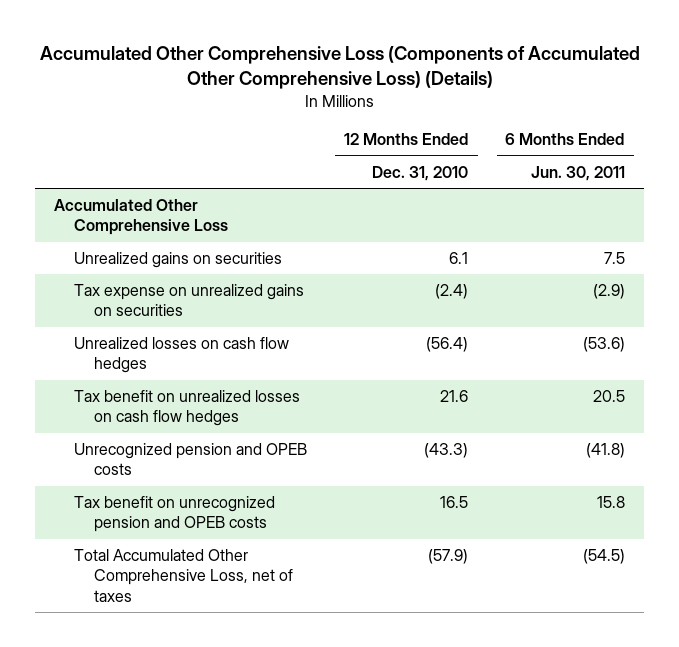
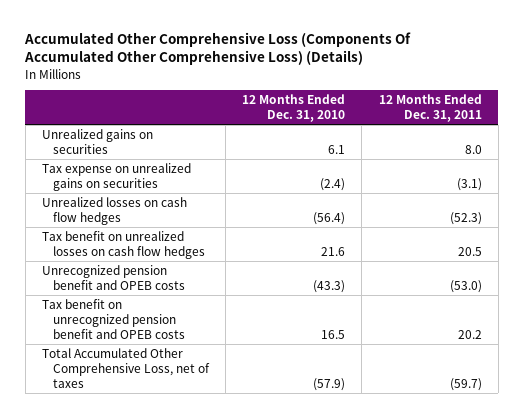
- Accumulated Other Comprehensive Loss (Components of Accumulated Other Comprehensive Loss) (Details)
+ Accumulated Other Comprehensive Loss (Components Of Accumulated Other Comprehensive Loss) (Details)
- | 12 Months Ended Dec. 31, 2010 | 6 Months Ended Jun. 30, 2011
+ | 12 Months Ended Dec. 31, 2010 | 12 Months Ended Dec. 31, 2011
- Accumulated Other Comprehensive Loss
- Unrecognized pension and OPEB costs | (43.3) | (41.8)
- Tax benefit on unrecognized pension and OPEB costs | 16.5 | 15.8
+ Unrecognized pension benefit and OPEB costs | (43.3) | (53.0)
+ Tax benefit on unrecognized pension benefit and OPEB costs | 16.5 | 20.2

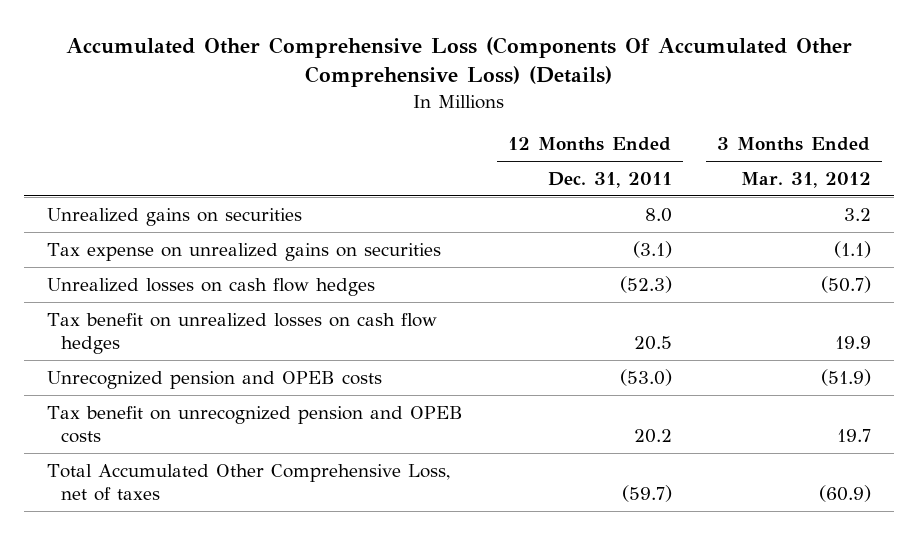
- | 12 Months Ended Dec. 31, 2010 | 12 Months Ended Dec. 31, 2011
+ | 12 Months Ended Dec. 31, 2011 | 3 Months Ended Mar. 31, 2012
- Unrecognized pension benefit and OPEB costs | (43.3) | (53.0)
- Tax benefit on unrecognized pension benefit and OPEB costs | 16.5 | 20.2
+ Unrecognized pension and OPEB costs | (53.0) | (51.9)
+ Tax benefit on unrecognized pension and OPEB costs | 20.2 | 19.7

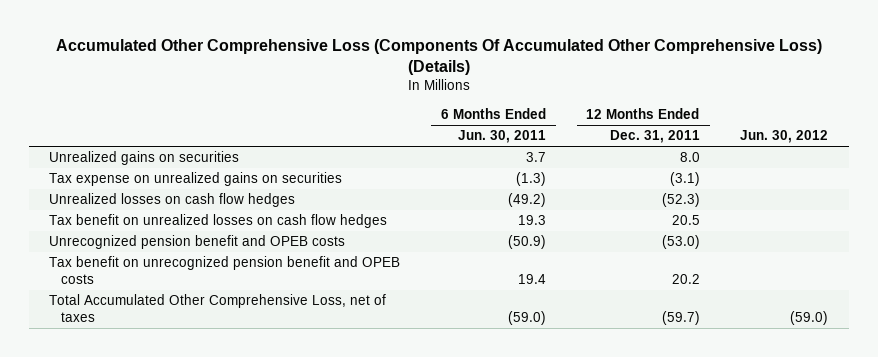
- | 12 Months Ended Dec. 31, 2011 | 3 Months Ended Mar. 31, 2012
+ | 6 Months Ended Jun. 30, 2011 | 12 Months Ended Dec. 31, 2011 | Jun. 30, 2012
- Unrecognized pension and OPEB costs | (53.0) | (51.9)
- Tax benefit on unrecognized pension and OPEB costs | 20.2 | 19.7
+ Unrecognized pension benefit and OPEB costs | (50.9) | (53.0) |
+ Tax benefit on unrecognized pension benefit and OPEB costs | 19.4 | 20.2 |

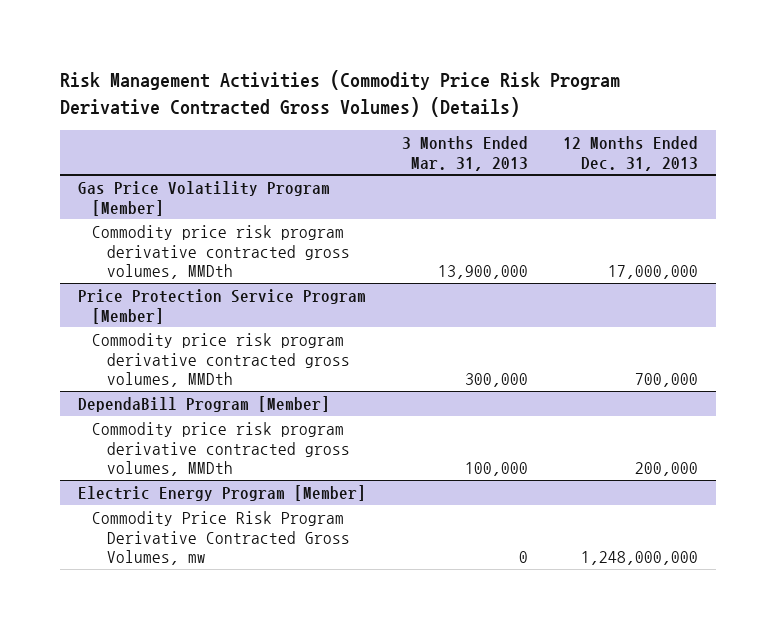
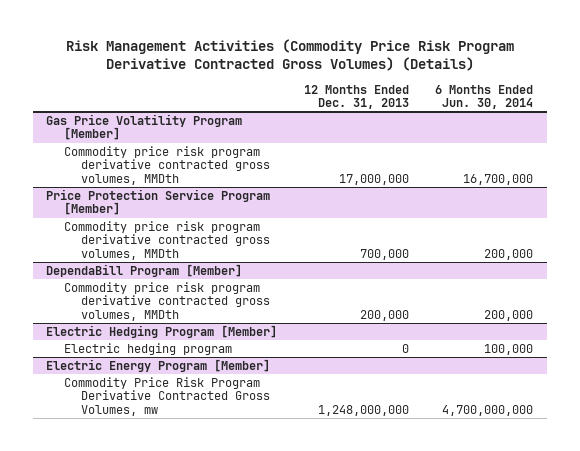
- | 3 Months Ended Mar. 31, 2013 | 12 Months Ended Dec. 31, 2013
+ | 12 Months Ended Dec. 31, 2013 | 6 Months Ended Jun. 30, 2014
+ Electric Hedging Program [Member]
+ Electric hedging program | 0 | 100,000

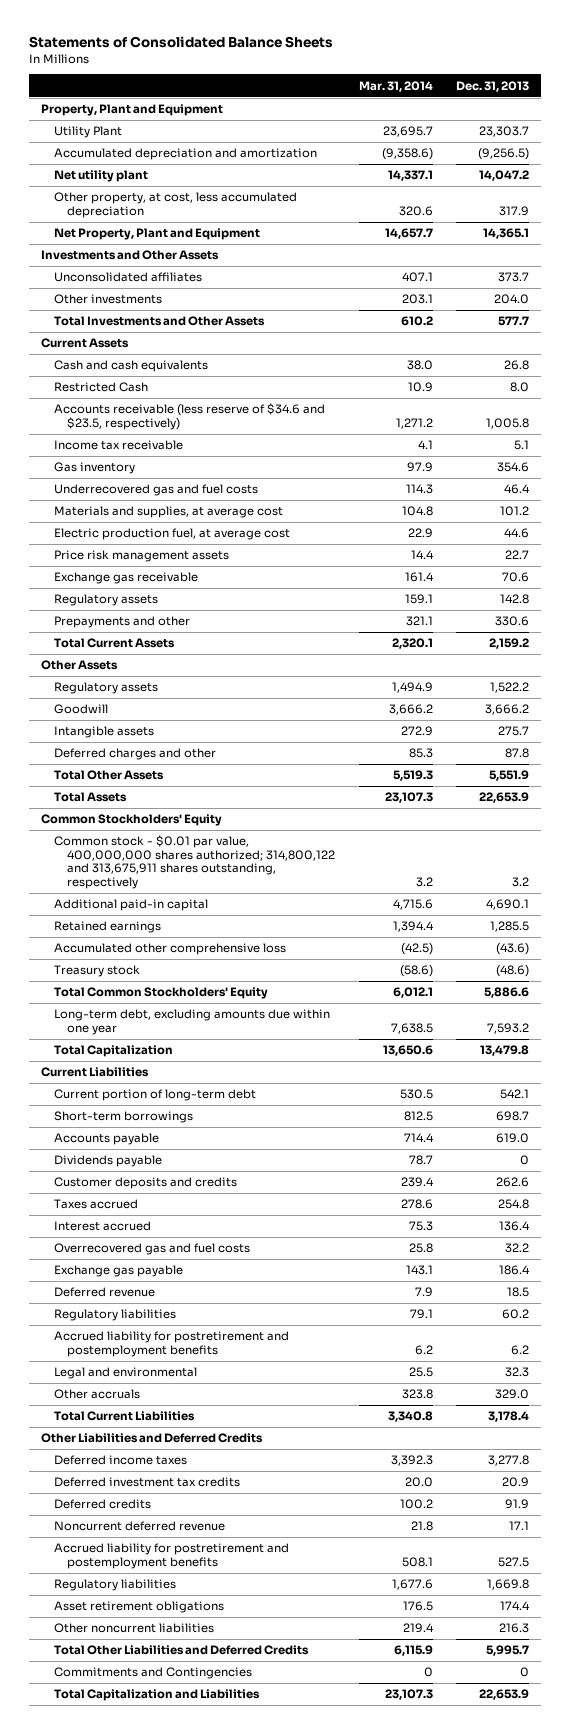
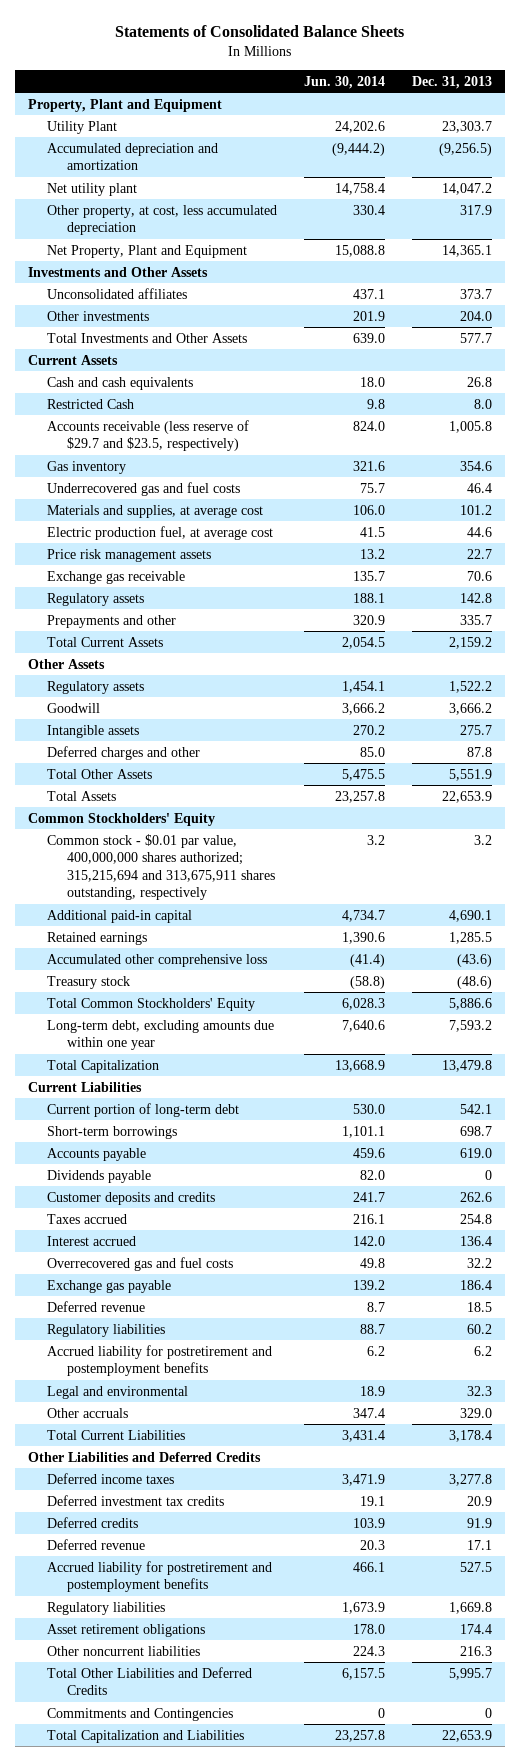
- | Mar. 31, 2014 | Dec. 31, 2013
+ | Jun. 30, 2014 | Dec. 31, 2013
- Accounts receivable (less reserve of $34.6 and $23.5, respectively) | 1,271.2 | 1,005.8
- Income tax receivable | 4.1 | 5.1
+ Accounts receivable (less reserve of $29.7 and $23.5, respectively) | 824.0 | 1,005.8
- Prepayments and other | 321.1 | 330.6
+ Prepayments and other | 320.9 | 335.7
- Common stock - $0.01 par value, 400,000,000 shares authorized; 314,800,122 and 313,675,911 shares outstanding, respectively | 3.2 | 3.2
+ Common stock - $0.01 par value, 400,000,000 shares authorized; 315,215,694 and 313,675,911 shares outstanding, respectively | 3.2 | 3.2
- Noncurrent deferred revenue | 21.8 | 17.1
+ Deferred revenue | 20.3 | 17.1

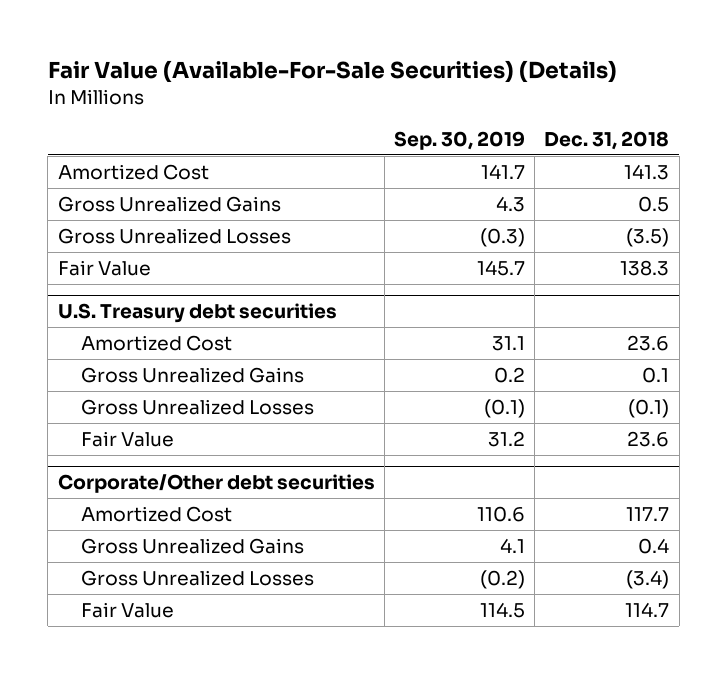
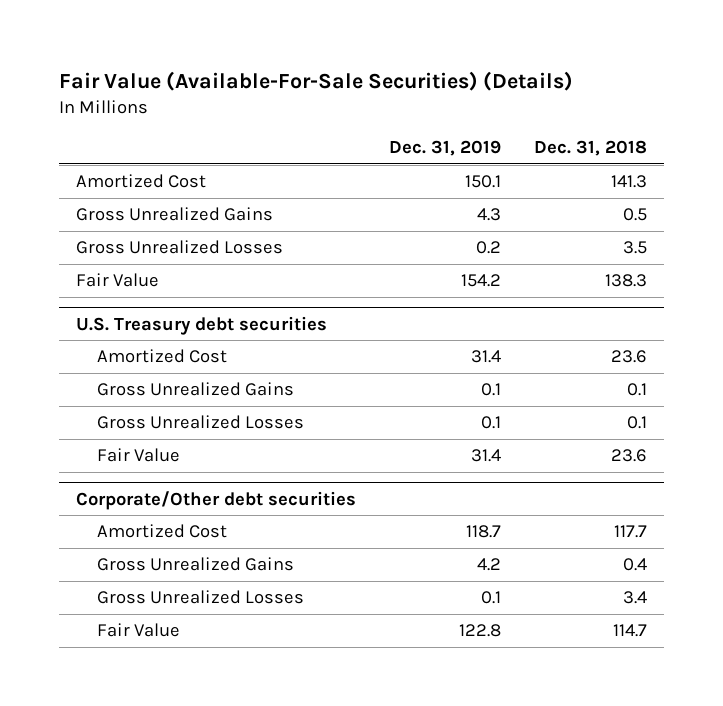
- | Sep. 30, 2019 | Dec. 31, 2018
+ | Dec. 31, 2019 | Dec. 31, 2018
- Gross Unrealized Losses | (0.3) | (3.5)
+ Gross Unrealized Losses | 0.2 | 3.5
@ U.S. Treasury debt securities
- Gross Unrealized Losses | (0.1) | (0.1)
+ Gross Unrealized Losses | 0.1 | 0.1
@ Corporate/Other debt securities
- Gross Unrealized Losses | (0.2) | (3.4)
+ Gross Unrealized Losses | 0.1 | 3.4

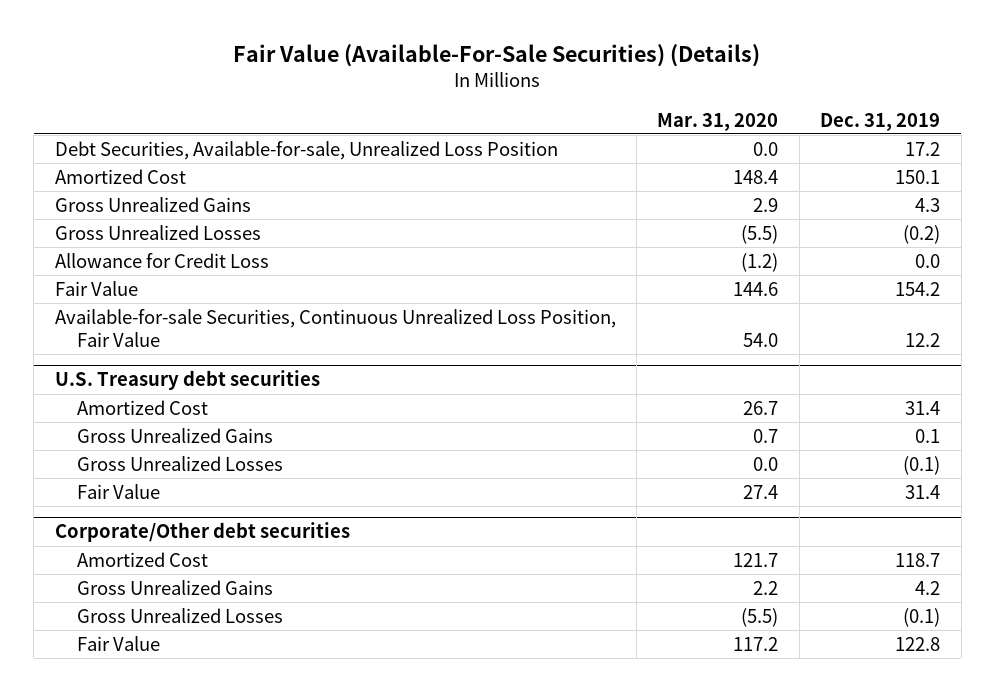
- | Dec. 31, 2019 | Dec. 31, 2018
+ | Mar. 31, 2020 | Dec. 31, 2019
+ Debt Securities, Available-for-sale, Unrealized Loss Position | 0.0 | 17.2
- Gross Unrealized Losses | 0.2 | 3.5
+ Gross Unrealized Losses | (5.5) | (0.2)
+ Allowance for Credit Loss | (1.2) | 0.0
+ Available-for-sale Securities, Continuous Unrealized Loss Position, Fair Value | 54.0 | 12.2
@ U.S. Treasury debt securities
- Gross Unrealized Losses | 0.1 | 0.1
+ Gross Unrealized Losses | 0.0 | (0.1)
@ Corporate/Other debt securities
- Gross Unrealized Losses | 0.1 | 3.4
+ Gross Unrealized Losses | (5.5) | (0.1)

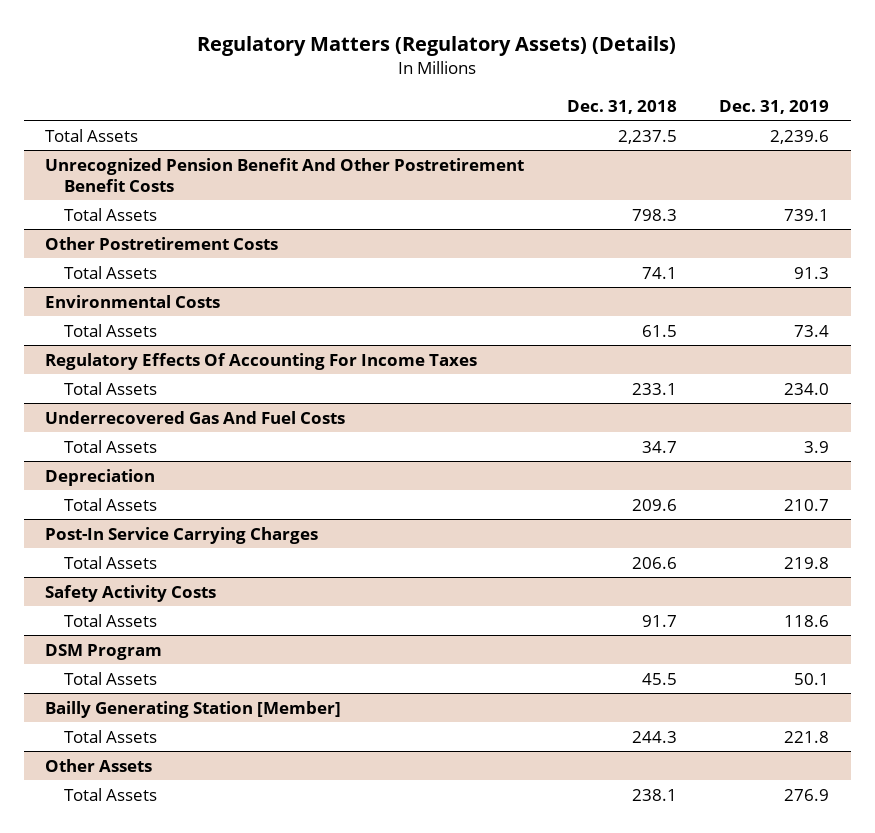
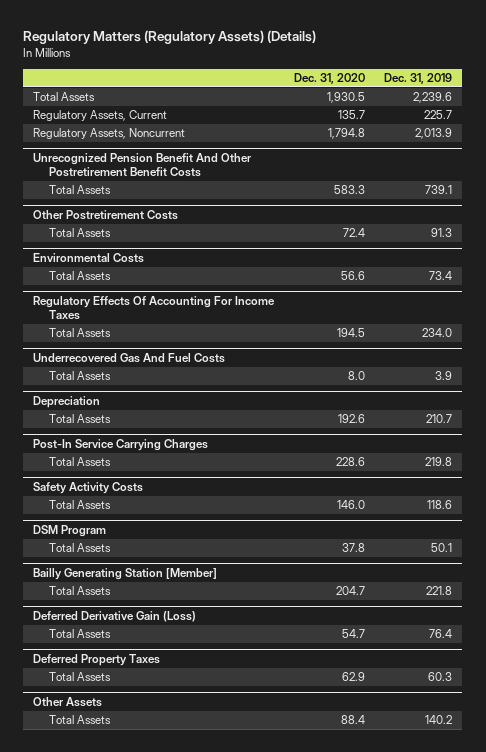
- | Dec. 31, 2018 | Dec. 31, 2019
+ | Dec. 31, 2020 | Dec. 31, 2019
+ Regulatory Assets, Current | 135.7 | 225.7
+ Regulatory Assets, Noncurrent | 1,794.8 | 2,013.9
+ Deferred Derivative Gain (Loss)
+ Total Assets | 54.7 | 76.4
+ Deferred Property Taxes
+ Total Assets | 62.9 | 60.3
@ Other Assets
- Total Assets | 238.1 | 276.9
+ Total Assets | 88.4 | 140.2

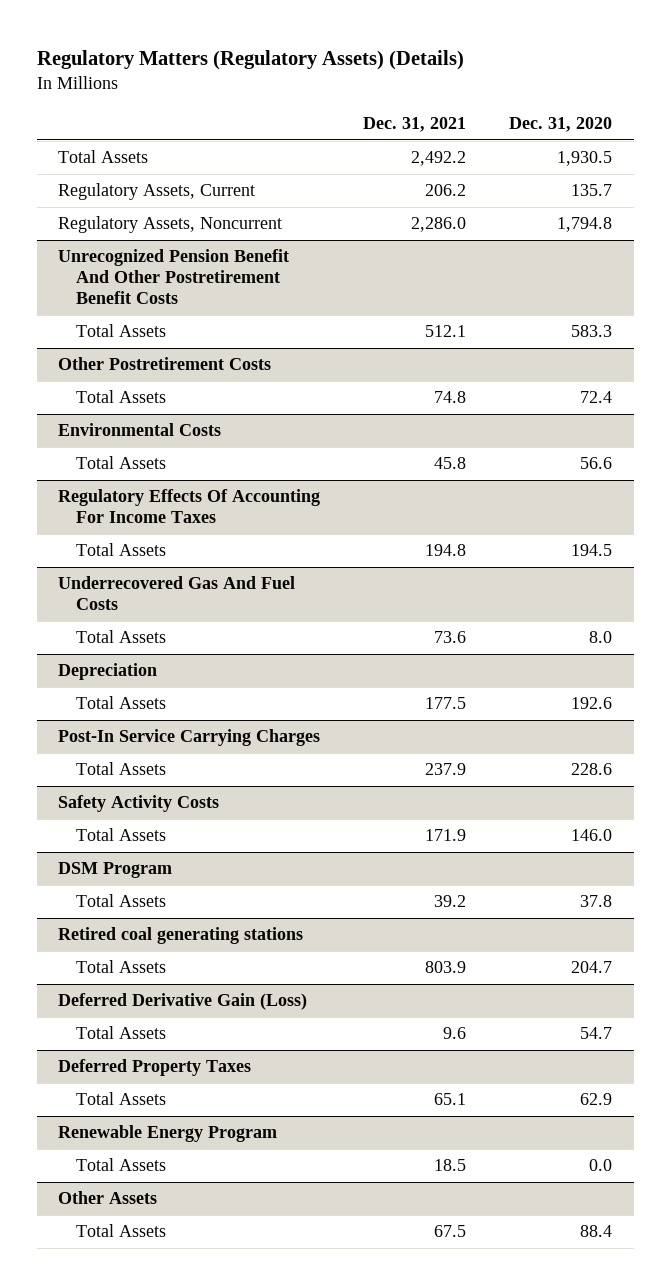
- | Dec. 31, 2020 | Dec. 31, 2019
+ | Dec. 31, 2021 | Dec. 31, 2020
- Bailly Generating Station [Member]
+ Retired coal generating stations
+ Renewable Energy Program
+ Total Assets | 18.5 | 0.0

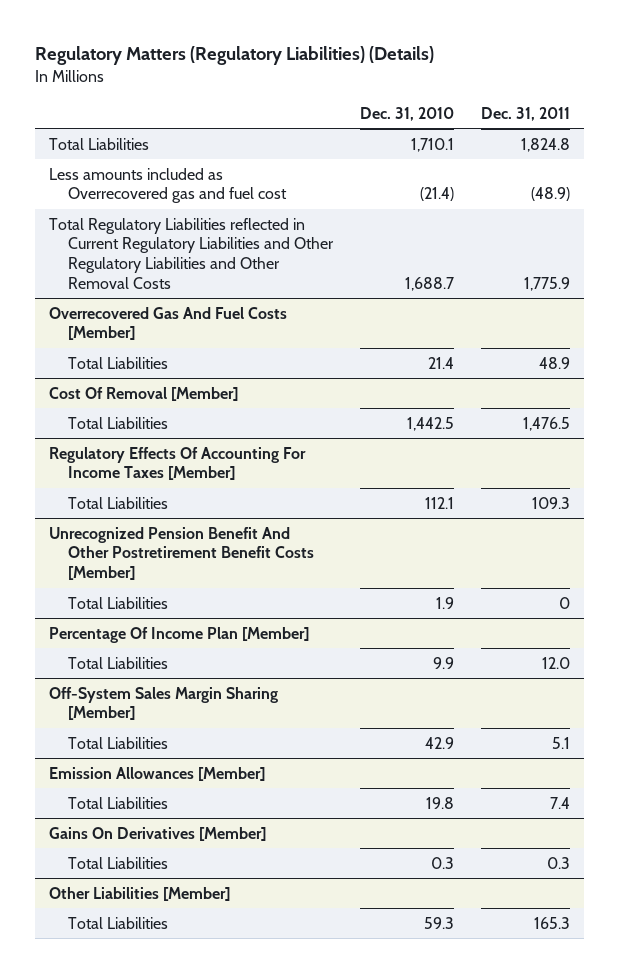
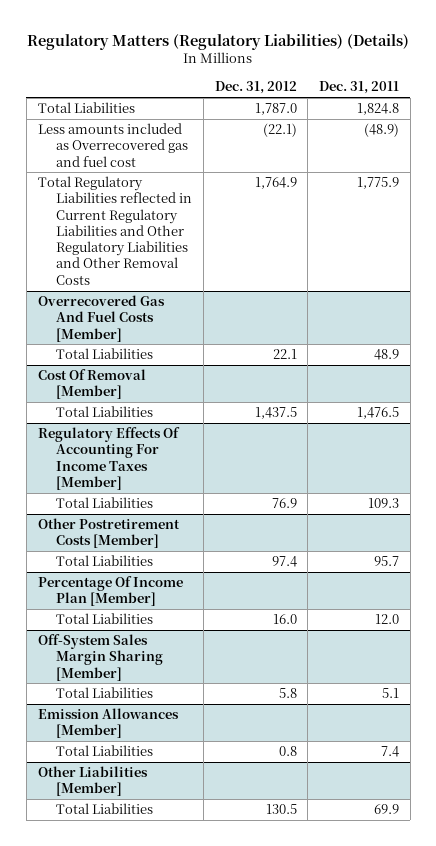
- | Dec. 31, 2010 | Dec. 31, 2011
+ | Dec. 31, 2012 | Dec. 31, 2011
- Unrecognized Pension Benefit And Other Postretirement Benefit Costs [Member]
- Total Liabilities | 1.9 | 0
+ Other Postretirement Costs [Member]
+ Total Liabilities | 97.4 | 95.7
- Gains On Derivatives [Member]
- Total Liabilities | 0.3 | 0.3
@ Other Liabilities [Member]
- Total Liabilities | 59.3 | 165.3
+ Total Liabilities | 130.5 | 69.9

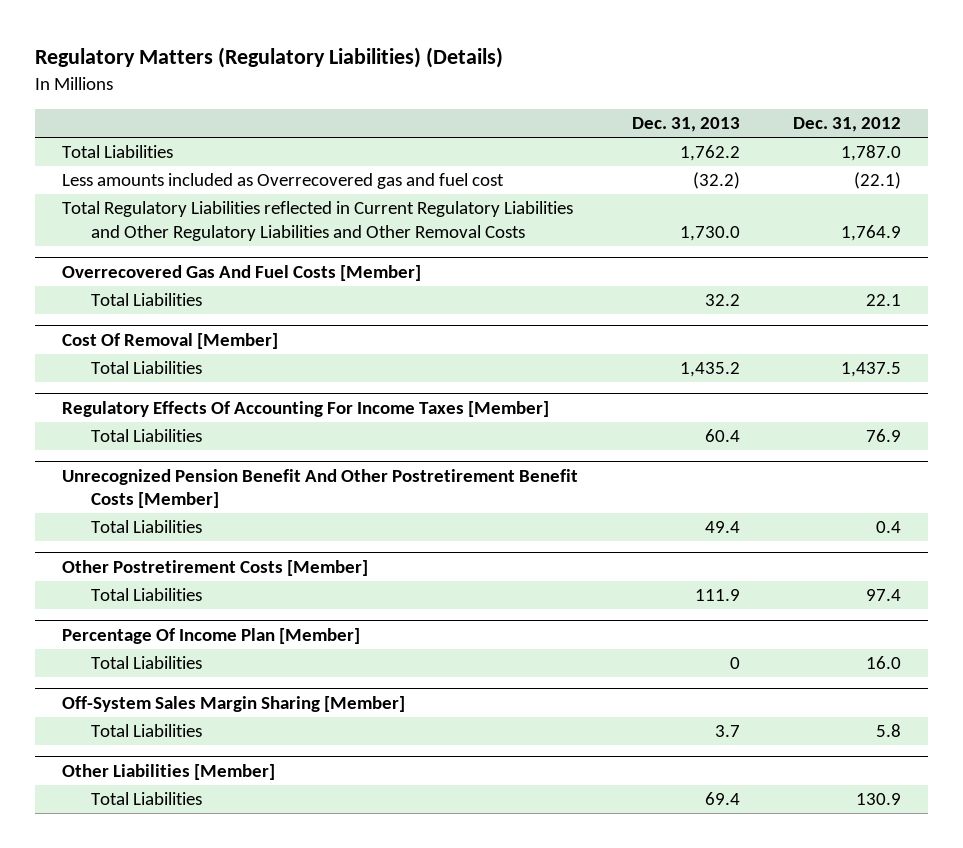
- | Dec. 31, 2012 | Dec. 31, 2011
+ | Dec. 31, 2013 | Dec. 31, 2012
+ Unrecognized Pension Benefit And Other Postretirement Benefit Costs [Member]
+ Total Liabilities | 49.4 | 0.4
- Emission Allowances [Member]
- Total Liabilities | 0.8 | 7.4
@ Other Liabilities [Member]
- Total Liabilities | 130.5 | 69.9
+ Total Liabilities | 69.4 | 130.9

